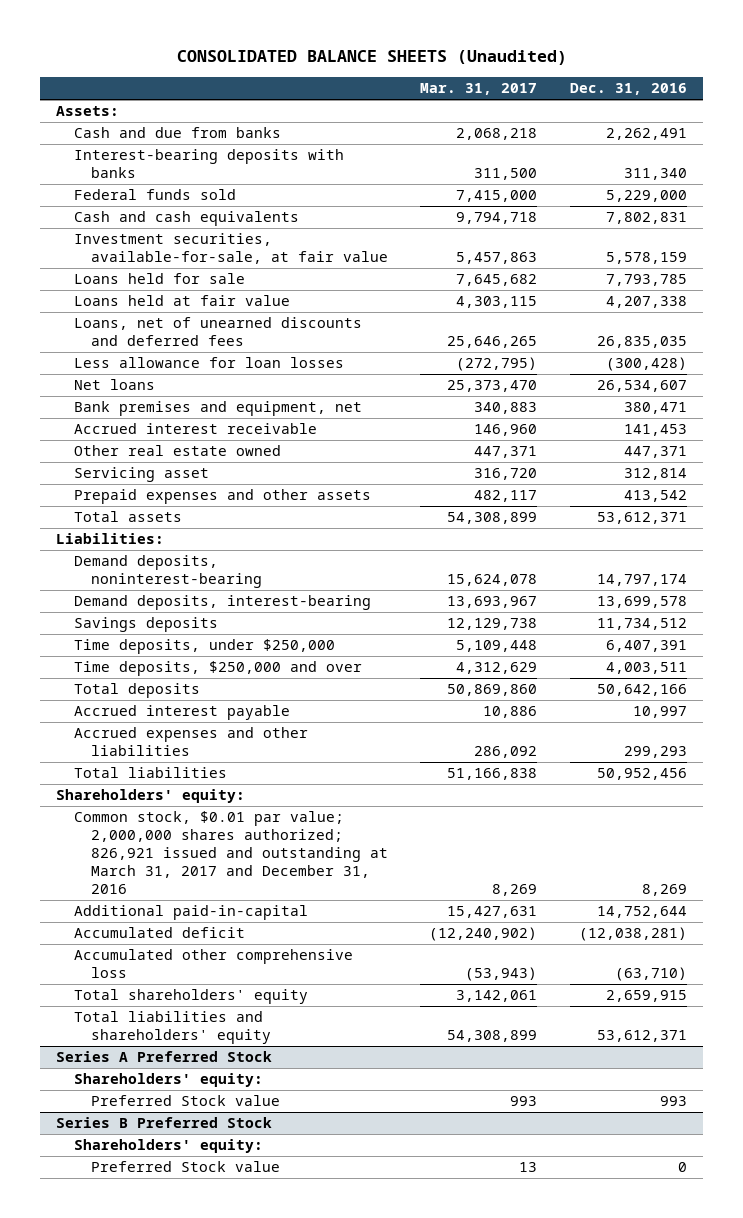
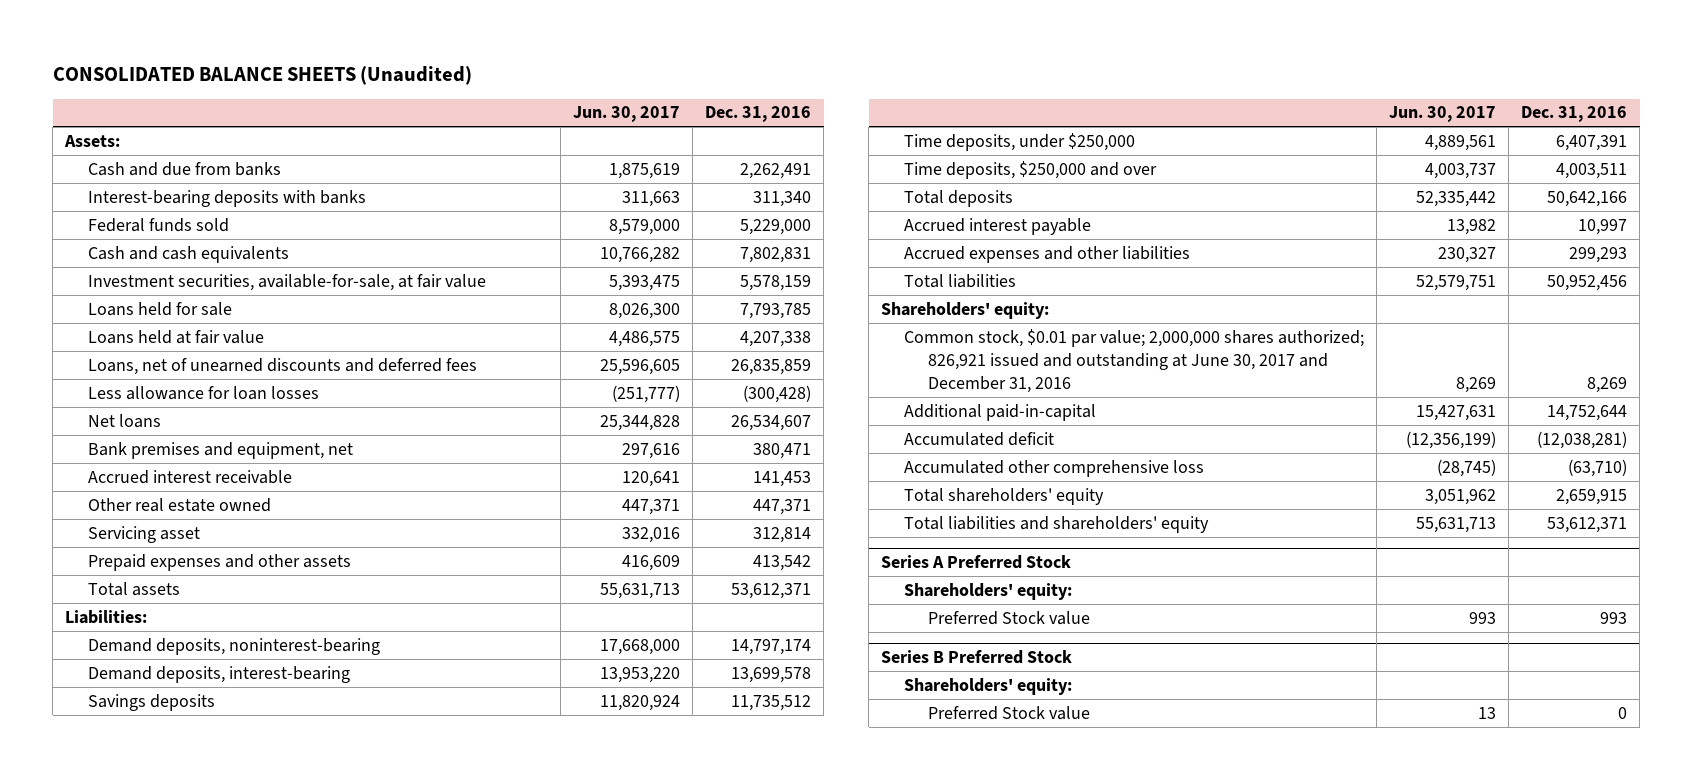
- | Mar. 31, 2017 | Dec. 31, 2016
+ | Jun. 30, 2017 | Dec. 31, 2016
- Loans, net of unearned discounts and deferred fees | 25,646,265 | 26,835,035
+ Loans, net of unearned discounts and deferred fees | 25,596,605 | 26,835,859
- Savings deposits | 12,129,738 | 11,734,512
+ Savings deposits | 11,820,924 | 11,735,512
- Common stock, $0.01 par value; 2,000,000 shares authorized; 826,921 issued and outstanding at March 31, 2017 and December 31, 2016 | 8,269 | 8,269
+ Common stock, $0.01 par value; 2,000,000 shares authorized; 826,921 issued and outstanding at June 30, 2017 and December 31, 2016 | 8,269 | 8,269

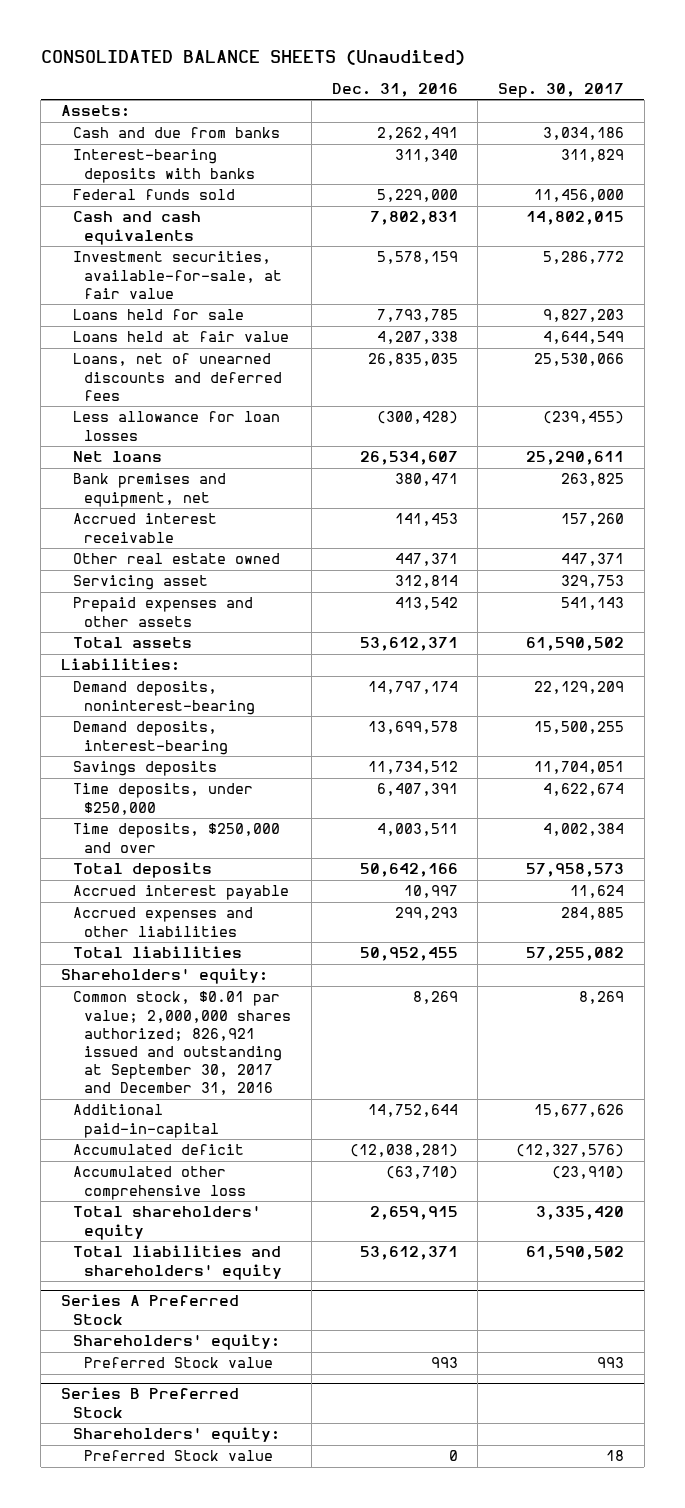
- | Jun. 30, 2017 | Dec. 31, 2016
+ | Dec. 31, 2016 | Sep. 30, 2017
- Loans, net of unearned discounts and deferred fees | 25,596,605 | 26,835,859
+ Loans, net of unearned discounts and deferred fees | 26,835,035 | 25,530,066
- Savings deposits | 11,820,924 | 11,735,512
+ Savings deposits | 11,734,512 | 11,704,051
- Total liabilities | 52,579,751 | 50,952,456
+ Total liabilities | 50,952,455 | 57,255,082
- Common stock, $0.01 par value; 2,000,000 shares authorized; 826,921 issued and outstanding at June 30, 2017 and December 31, 2016 | 8,269 | 8,269
+ Common stock, $0.01 par value; 2,000,000 shares authorized; 826,921 issued and outstanding at September 30, 2017 and December 31, 2016 | 8,269 | 8,269

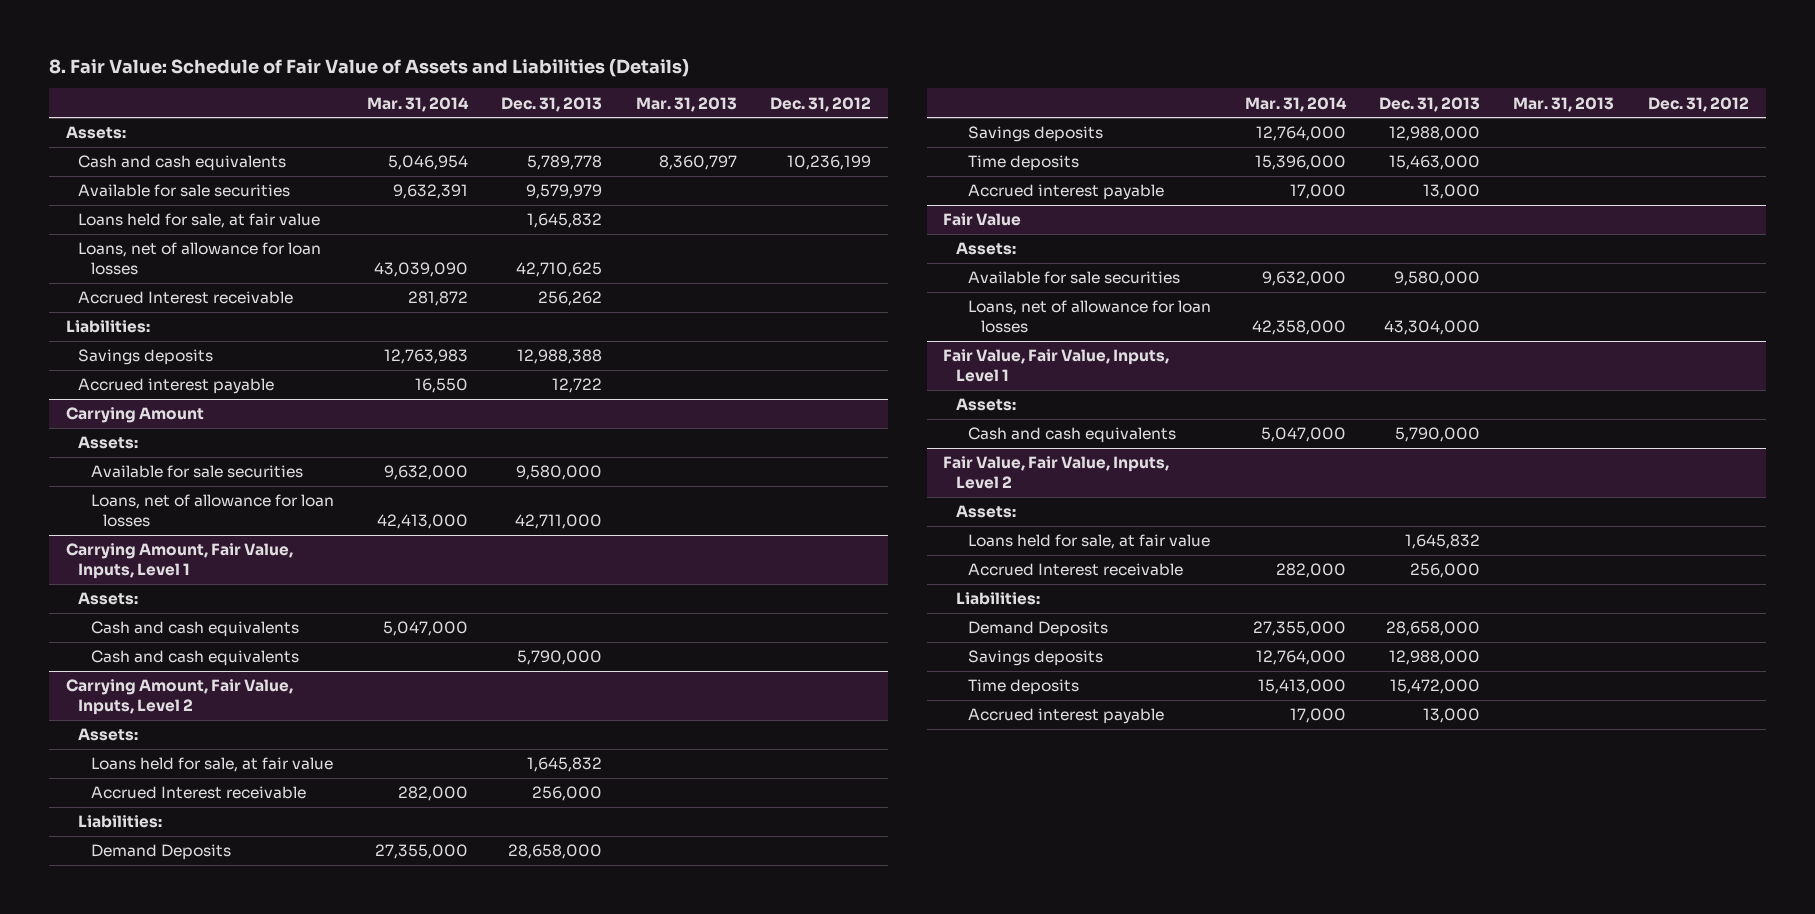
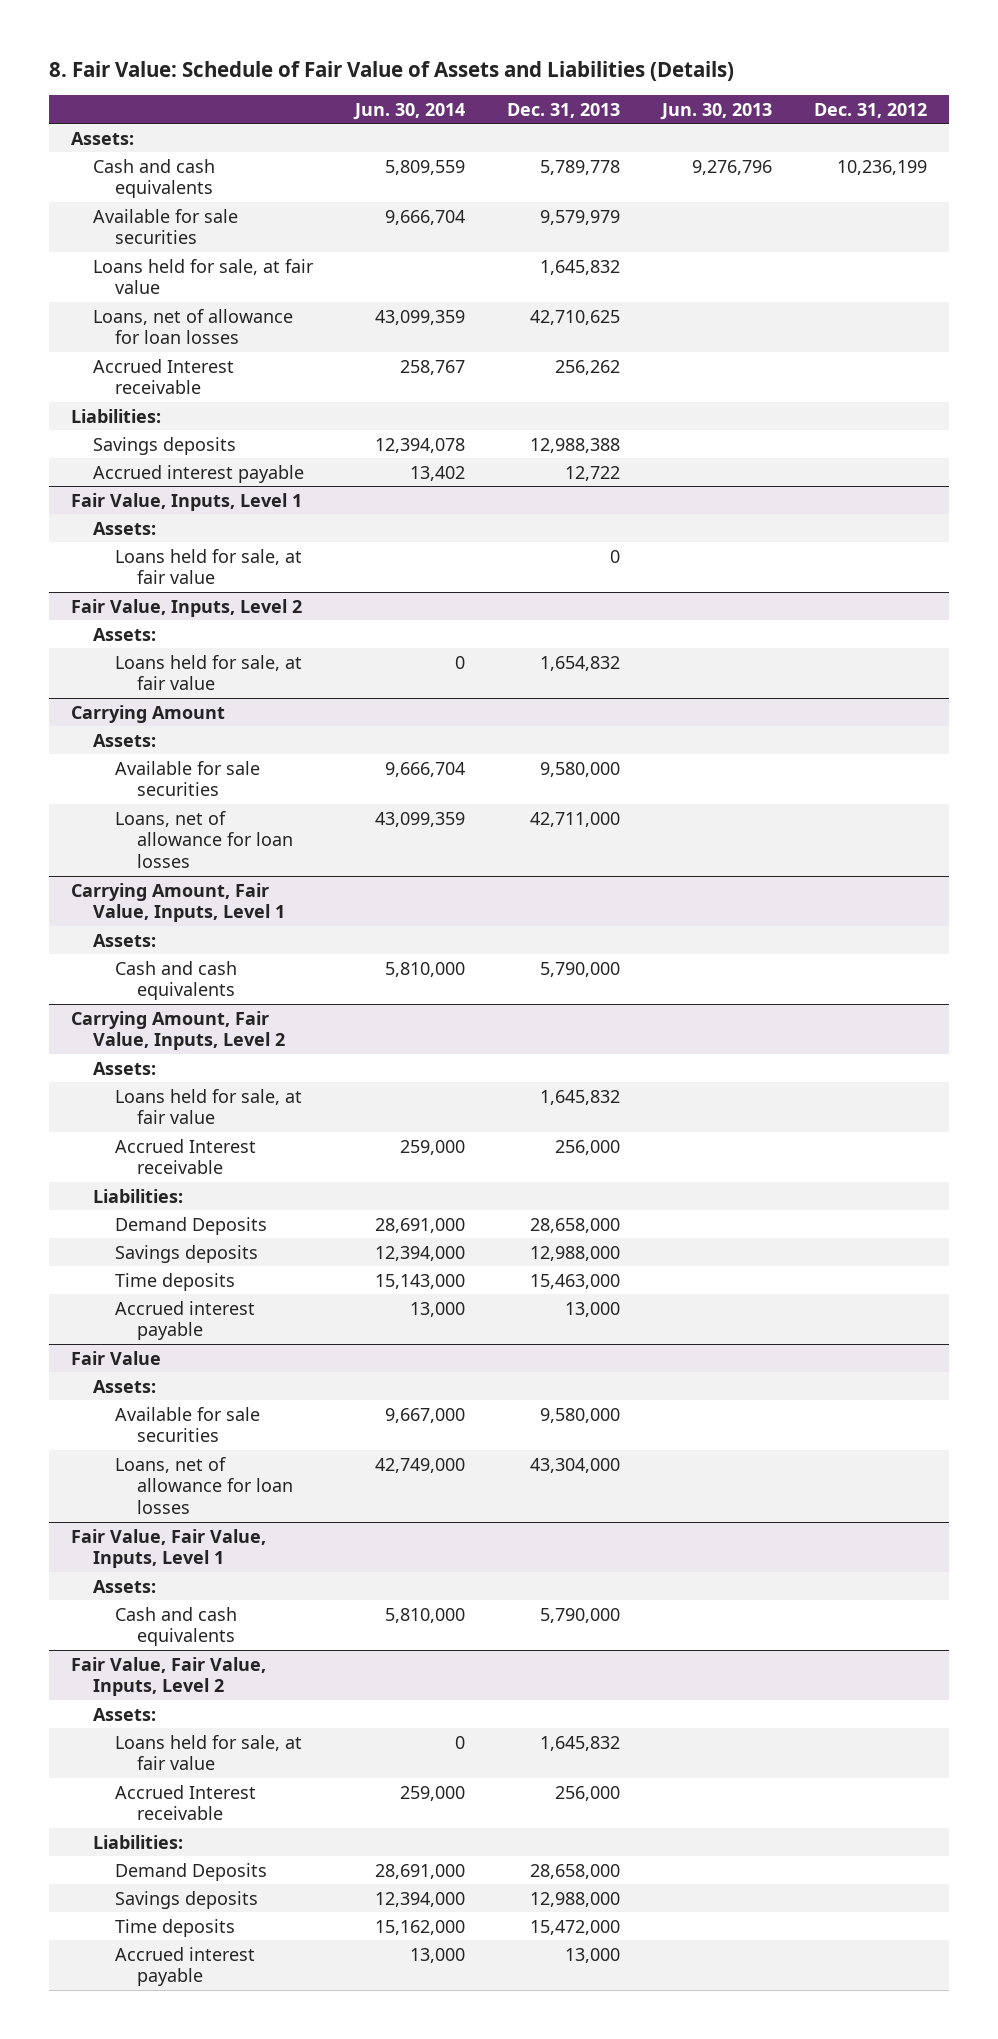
- | Mar. 31, 2014 | Dec. 31, 2013 | Mar. 31, 2013 | Dec. 31, 2012
+ | Jun. 30, 2014 | Dec. 31, 2013 | Jun. 30, 2013 | Dec. 31, 2012
+ Fair Value, Inputs, Level 1
+ Assets:
+ Loans held for sale, at fair value | | 0 | |
+ Fair Value, Inputs, Level 2
+ Assets:
+ Loans held for sale, at fair value | 0 | 1,654,832 | |
@ Carrying Amount, Fair Value, Inputs, Level 1
- Cash and cash equivalents | 5,047,000 | | |

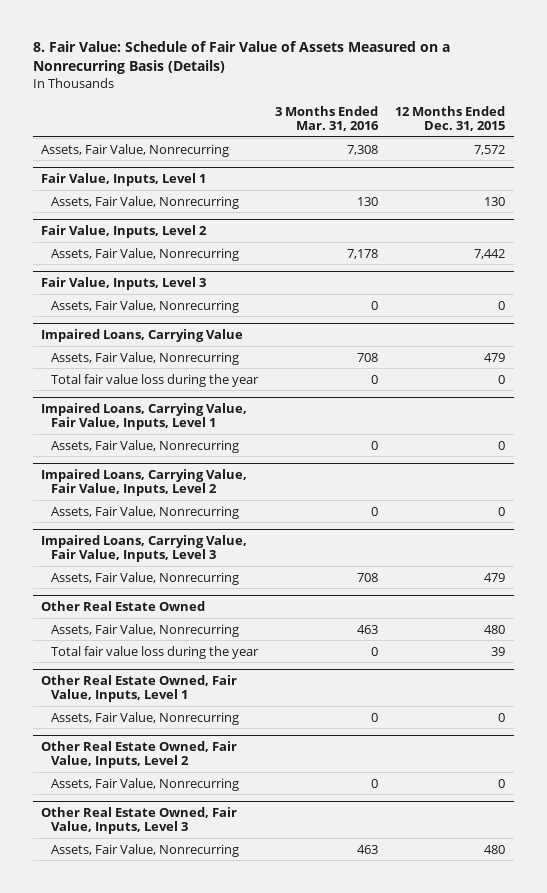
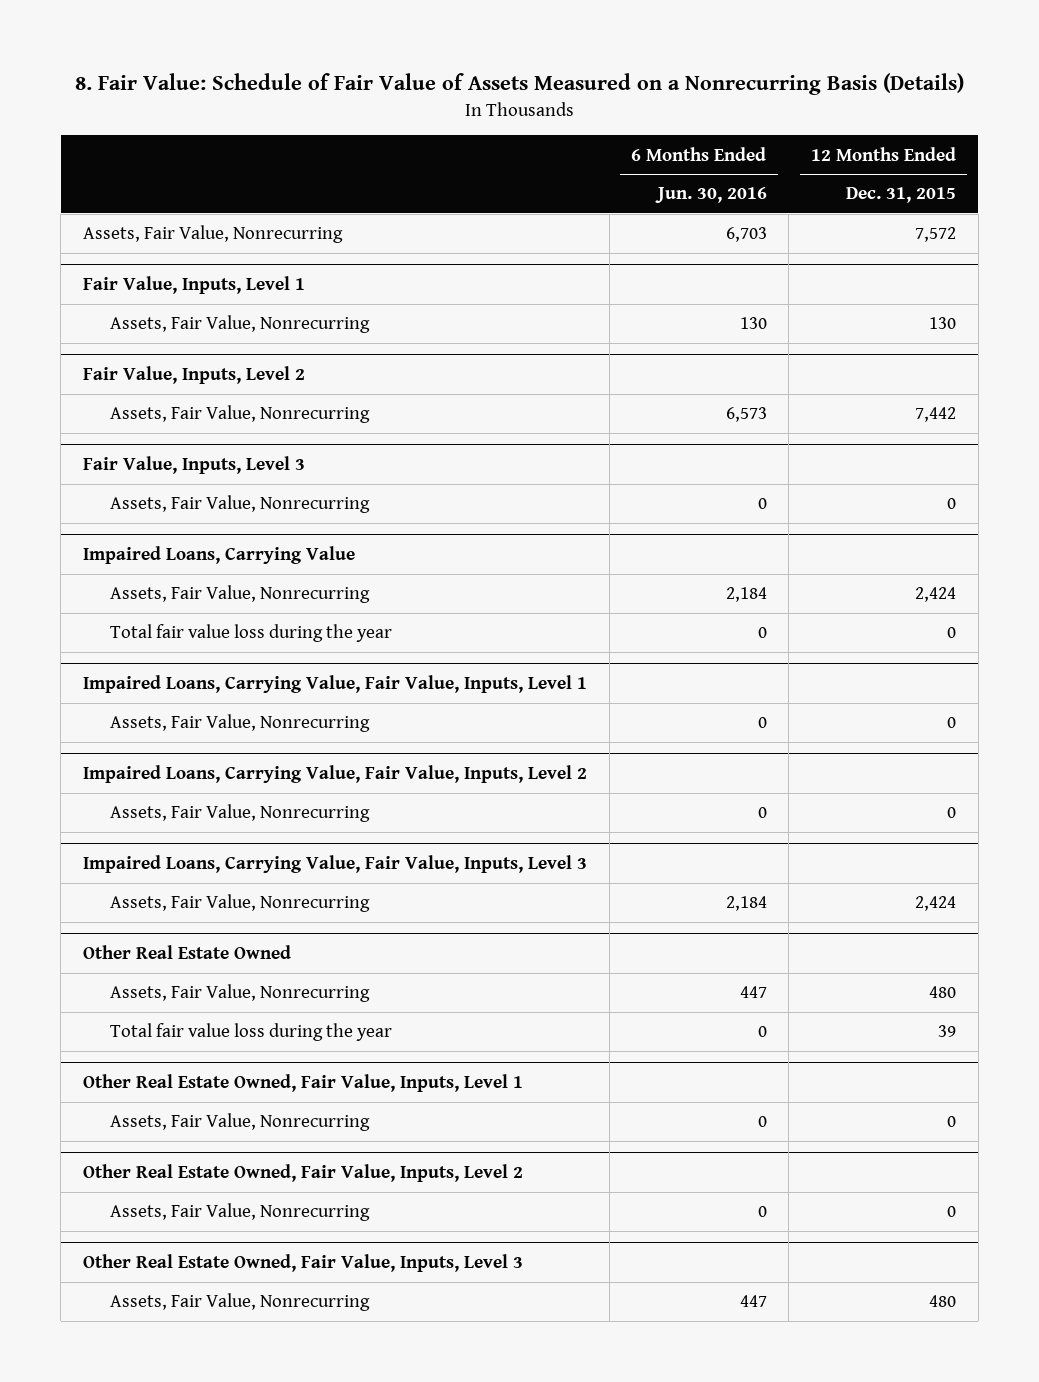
- | 3 Months Ended Mar. 31, 2016 | 12 Months Ended Dec. 31, 2015
+ | 6 Months Ended Jun. 30, 2016 | 12 Months Ended Dec. 31, 2015
@ Impaired Loans, Carrying Value
- Assets, Fair Value, Nonrecurring | 708 | 479
+ Assets, Fair Value, Nonrecurring | 2,184 | 2,424
@ Impaired Loans, Carrying Value, Fair Value, Inputs, Level 3
- Assets, Fair Value, Nonrecurring | 708 | 479
+ Assets, Fair Value, Nonrecurring | 2,184 | 2,424

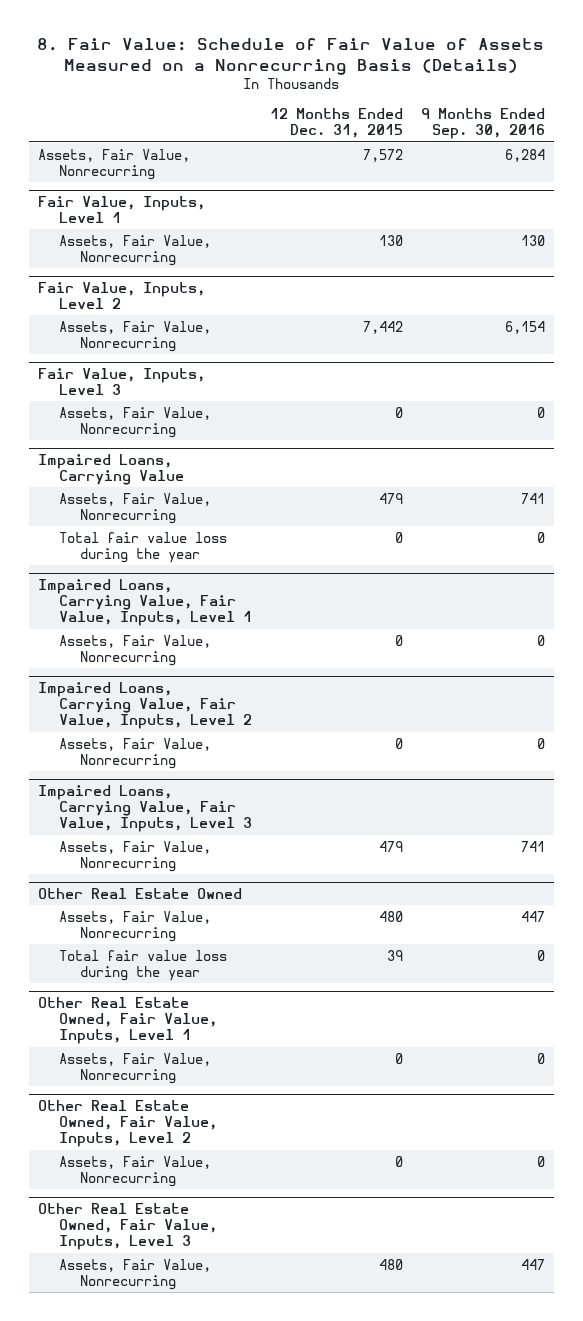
- | 6 Months Ended Jun. 30, 2016 | 12 Months Ended Dec. 31, 2015
+ | 12 Months Ended Dec. 31, 2015 | 9 Months Ended Sep. 30, 2016
@ Impaired Loans, Carrying Value
- Assets, Fair Value, Nonrecurring | 2,184 | 2,424
+ Assets, Fair Value, Nonrecurring | 479 | 741
@ Impaired Loans, Carrying Value, Fair Value, Inputs, Level 3
- Assets, Fair Value, Nonrecurring | 2,184 | 2,424
+ Assets, Fair Value, Nonrecurring | 479 | 741

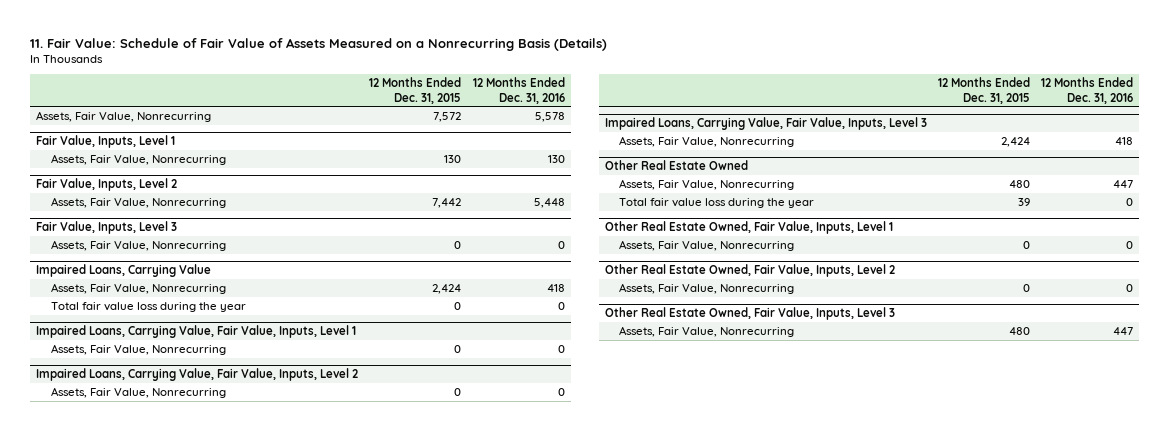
- 8. Fair Value: Schedule of Fair Value of Assets Measured on a Nonrecurring Basis (Details)
+ 11. Fair Value: Schedule of Fair Value of Assets Measured on a Nonrecurring Basis (Details)
- | 12 Months Ended Dec. 31, 2015 | 9 Months Ended Sep. 30, 2016
+ | 12 Months Ended Dec. 31, 2015 | 12 Months Ended Dec. 31, 2016
@ Impaired Loans, Carrying Value
- Assets, Fair Value, Nonrecurring | 479 | 741
+ Assets, Fair Value, Nonrecurring | 2,424 | 418
@ Impaired Loans, Carrying Value, Fair Value, Inputs, Level 3
- Assets, Fair Value, Nonrecurring | 479 | 741
+ Assets, Fair Value, Nonrecurring | 2,424 | 418

